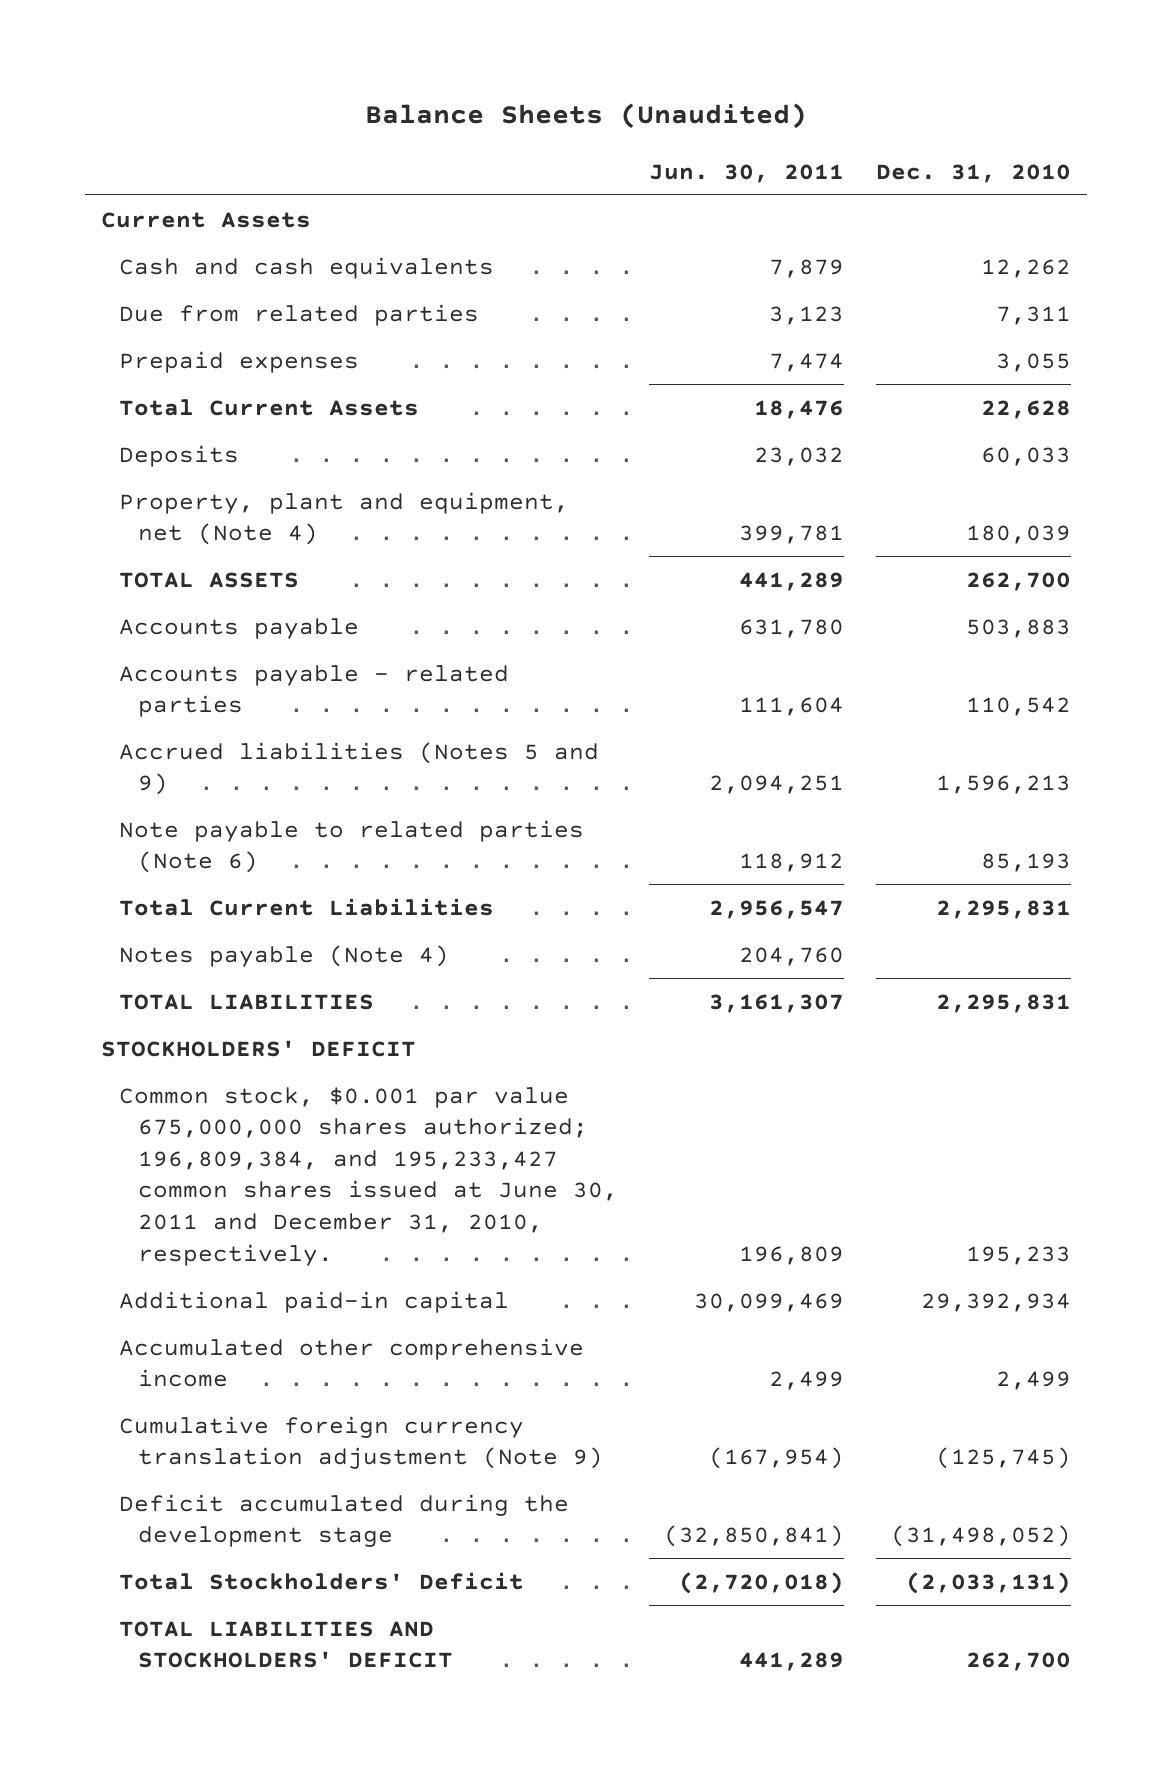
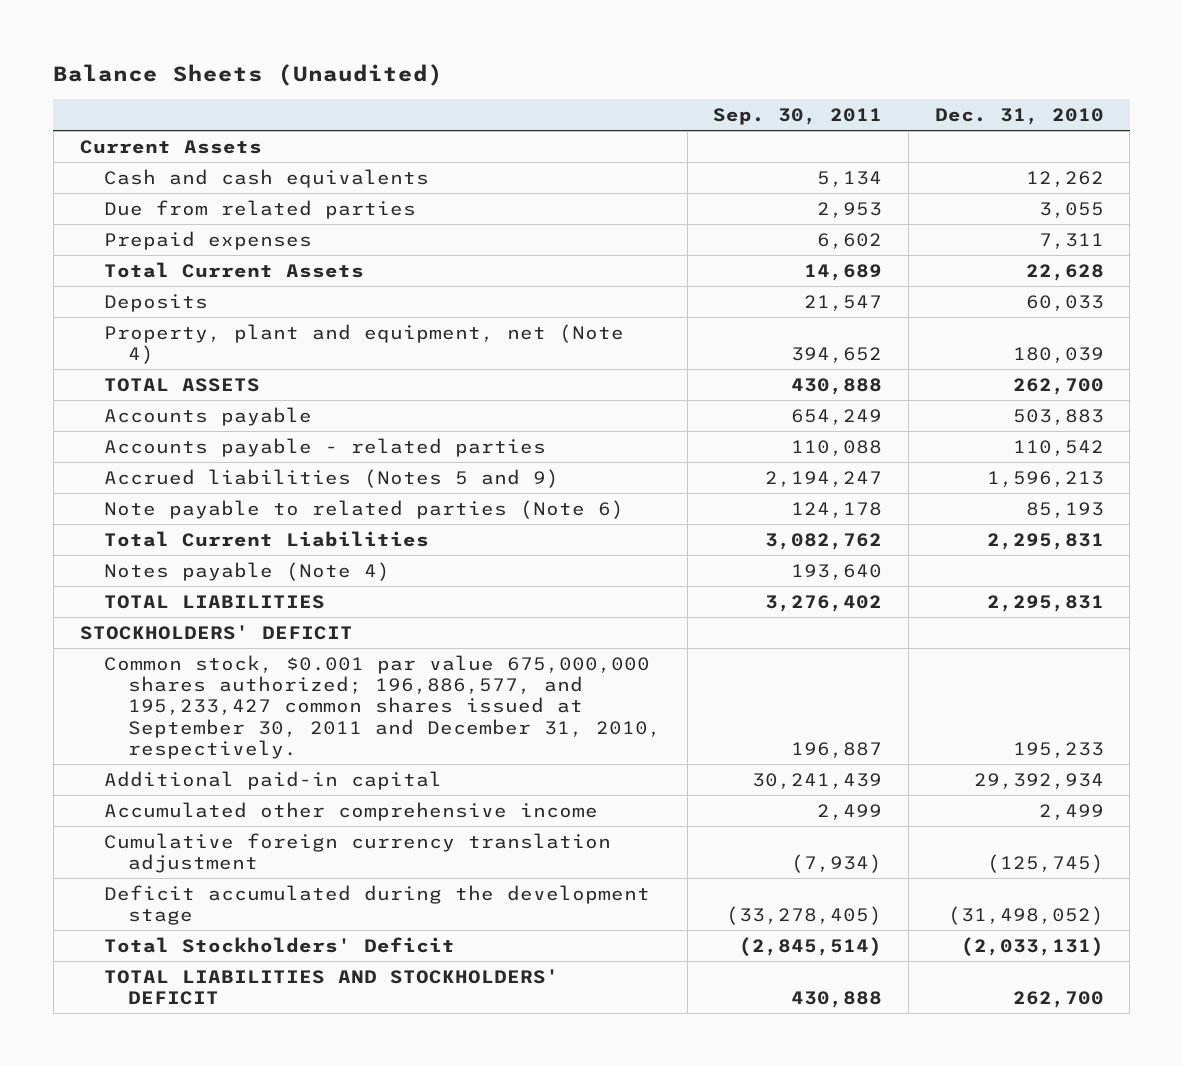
- | Jun. 30, 2011 | Dec. 31, 2010
+ | Sep. 30, 2011 | Dec. 31, 2010
- Due from related parties | 3,123 | 7,311
- Prepaid expenses | 7,474 | 3,055
+ Due from related parties | 2,953 | 3,055
+ Prepaid expenses | 6,602 | 7,311
- Common stock, $0.001 par value 675,000,000 shares authorized; 196,809,384, and 195,233,427 common shares issued at June 30, 2011 and December 31, 2010, respectively. | 196,809 | 195,233
+ Common stock, $0.001 par value 675,000,000 shares authorized; 196,886,577, and 195,233,427 common shares issued at September 30, 2011 and December 31, 2010, respectively. | 196,887 | 195,233
- Cumulative foreign currency translation adjustment (Note 9) | (167,954) | (125,745)
+ Cumulative foreign currency translation adjustment | (7,934) | (125,745)

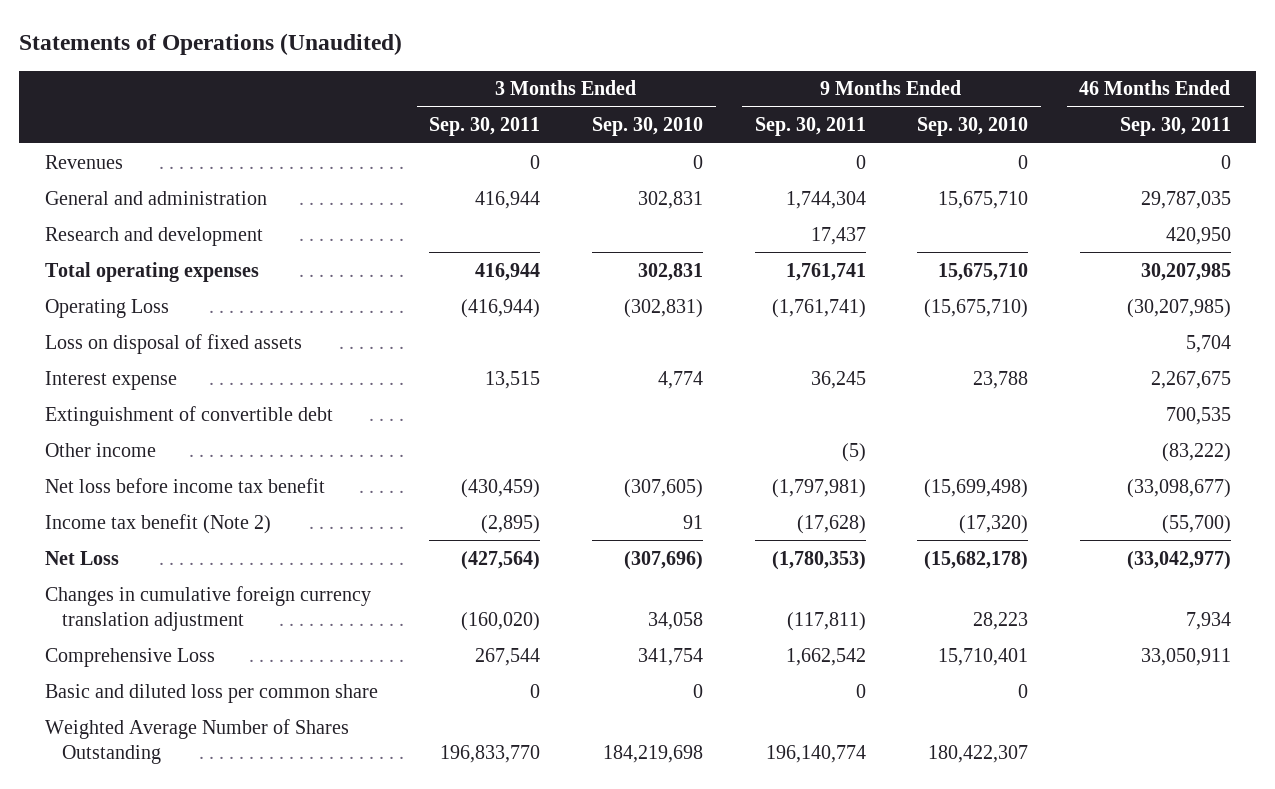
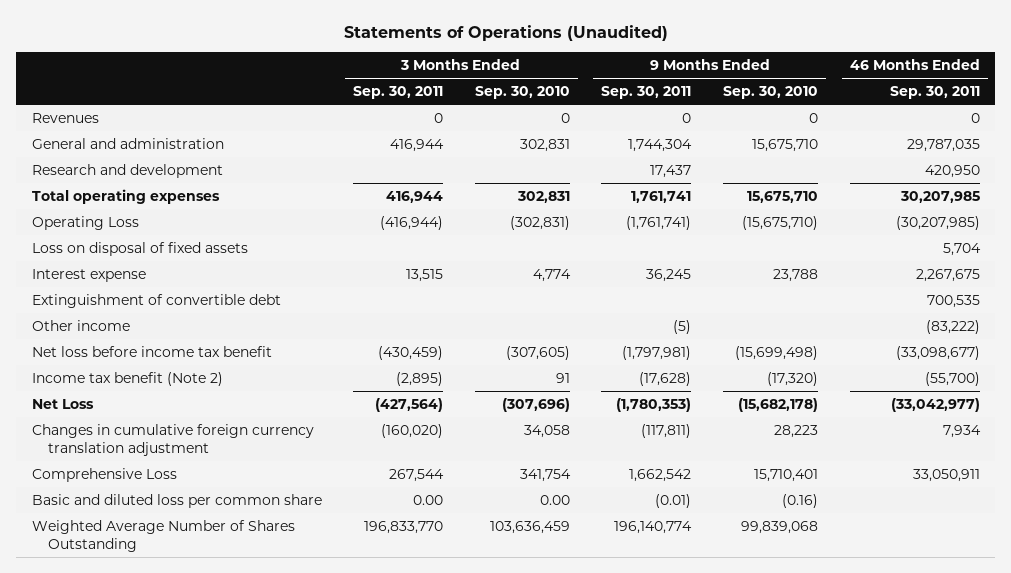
- Basic and diluted loss per common share | 0 | 0 | 0 | 0 |
- Weighted Average Number of Shares Outstanding | 196,833,770 | 184,219,698 | 196,140,774 | 180,422,307 |
+ Basic and diluted loss per common share | 0.00 | 0.00 | (0.01) | (0.16) |
+ Weighted Average Number of Shares Outstanding | 196,833,770 | 103,636,459 | 196,140,774 | 99,839,068 |

